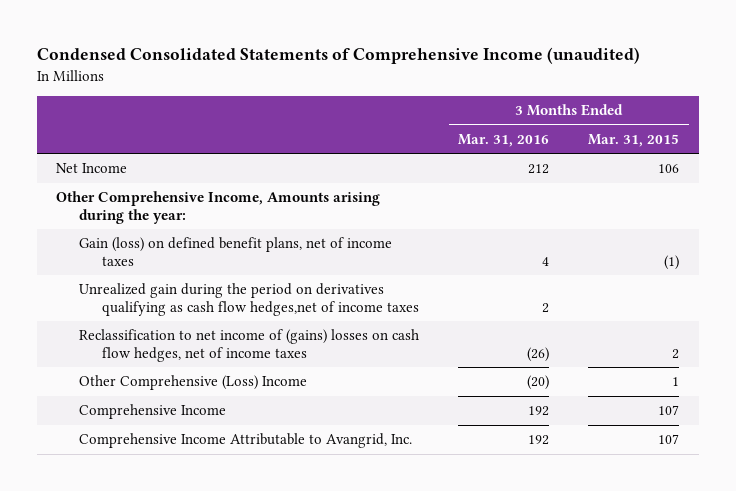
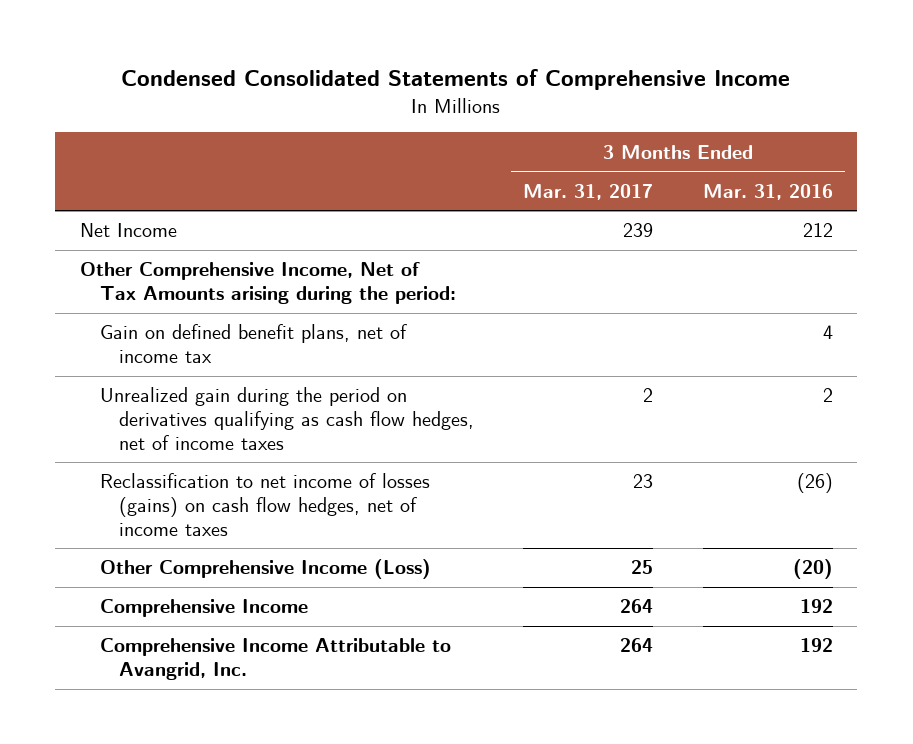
- Condensed Consolidated Statements of Comprehensive Income (unaudited)
+ Condensed Consolidated Statements of Comprehensive Income
- | 3 Months Ended Mar. 31, 2016 | 3 Months Ended Mar. 31, 2015
+ | 3 Months Ended Mar. 31, 2017 | 3 Months Ended Mar. 31, 2016
- Other Comprehensive Income, Amounts arising during the year:
- Gain (loss) on defined benefit plans, net of income taxes | 4 | (1)
- Unrealized gain during the period on derivatives qualifying as cash flow hedges,net of income taxes | 2 |
- Reclassification to net income of (gains) losses on cash flow hedges, net of income taxes | (26) | 2
- Other Comprehensive (Loss) Income | (20) | 1
+ Other Comprehensive Income, Net of Tax Amounts arising during the period:
+ Gain on defined benefit plans, net of income tax | | 4
+ Unrealized gain during the period on derivatives qualifying as cash flow hedges, net of income taxes | 2 | 2
+ Reclassification to net income of losses (gains) on cash flow hedges, net of income taxes | 23 | (26)
+ Other Comprehensive Income (Loss) | 25 | (20)

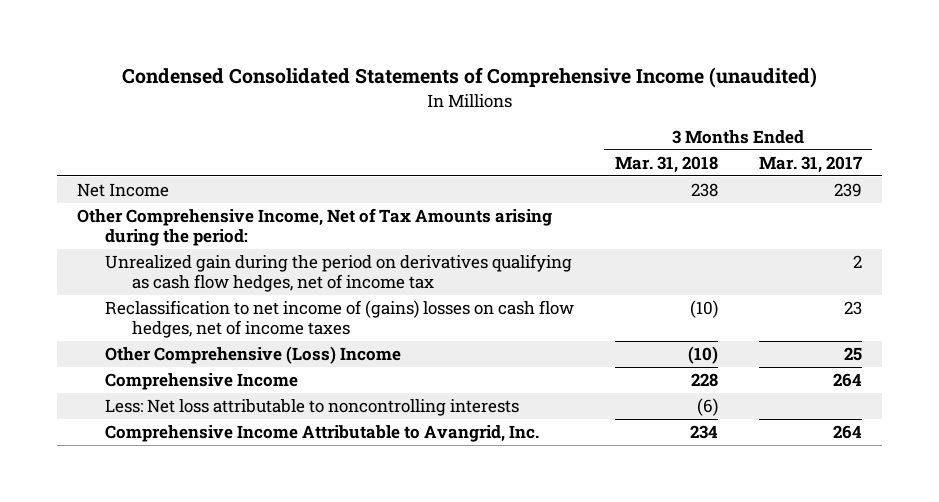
- Condensed Consolidated Statements of Comprehensive Income
+ Condensed Consolidated Statements of Comprehensive Income (unaudited)
- | 3 Months Ended Mar. 31, 2017 | 3 Months Ended Mar. 31, 2016
+ | 3 Months Ended Mar. 31, 2018 | 3 Months Ended Mar. 31, 2017
- Gain on defined benefit plans, net of income tax | | 4
- Unrealized gain during the period on derivatives qualifying as cash flow hedges, net of income taxes | 2 | 2
- Reclassification to net income of losses (gains) on cash flow hedges, net of income taxes | 23 | (26)
- Other Comprehensive Income (Loss) | 25 | (20)
+ Unrealized gain during the period on derivatives qualifying as cash flow hedges, net of income tax | | 2
+ Reclassification to net income of (gains) losses on cash flow hedges, net of income taxes | (10) | 23
+ Other Comprehensive (Loss) Income | (10) | 25
+ Less: Net loss attributable to noncontrolling interests | (6) |

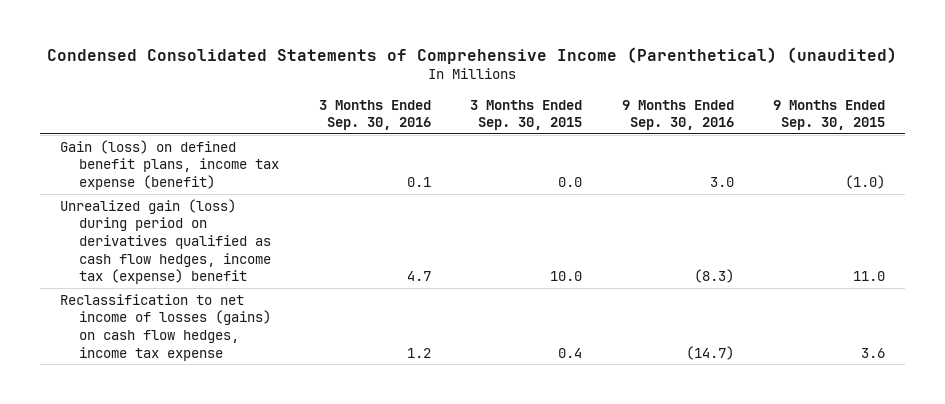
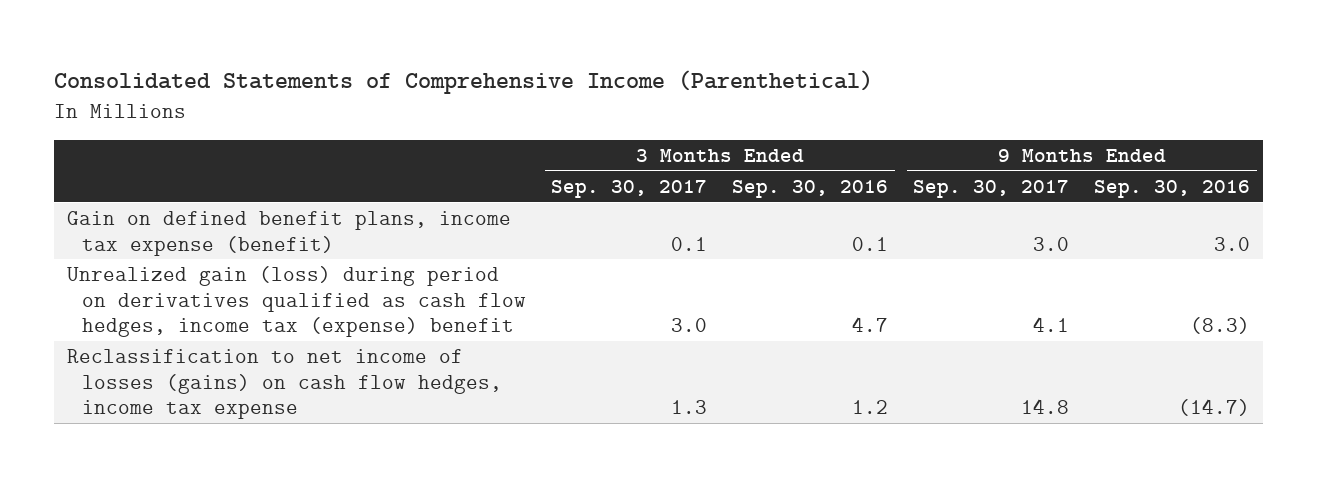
- Condensed Consolidated Statements of Comprehensive Income (Parenthetical) (unaudited)
+ Consolidated Statements of Comprehensive Income (Parenthetical)
- | 3 Months Ended Sep. 30, 2016 | 3 Months Ended Sep. 30, 2015 | 9 Months Ended Sep. 30, 2016 | 9 Months Ended Sep. 30, 2015
+ | 3 Months Ended Sep. 30, 2017 | 3 Months Ended Sep. 30, 2016 | 9 Months Ended Sep. 30, 2017 | 9 Months Ended Sep. 30, 2016
- Gain (loss) on defined benefit plans, income tax expense (benefit) | 0.1 | 0.0 | 3.0 | (1.0)
+ Gain on defined benefit plans, income tax expense (benefit) | 0.1 | 0.1 | 3.0 | 3.0

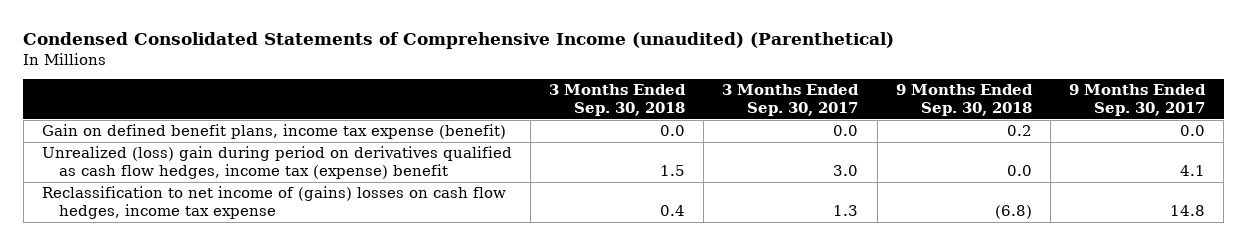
- Consolidated Statements of Comprehensive Income (Parenthetical)
+ Condensed Consolidated Statements of Comprehensive Income (unaudited) (Parenthetical)
- | 3 Months Ended Sep. 30, 2017 | 3 Months Ended Sep. 30, 2016 | 9 Months Ended Sep. 30, 2017 | 9 Months Ended Sep. 30, 2016
+ | 3 Months Ended Sep. 30, 2018 | 3 Months Ended Sep. 30, 2017 | 9 Months Ended Sep. 30, 2018 | 9 Months Ended Sep. 30, 2017
- Gain on defined benefit plans, income tax expense (benefit) | 0.1 | 0.1 | 3.0 | 3.0
- Unrealized gain (loss) during period on derivatives qualified as cash flow hedges, income tax (expense) benefit | 3.0 | 4.7 | 4.1 | (8.3)
- Reclassification to net income of losses (gains) on cash flow hedges, income tax expense | 1.3 | 1.2 | 14.8 | (14.7)
+ Gain on defined benefit plans, income tax expense (benefit) | 0.0 | 0.0 | 0.2 | 0.0
+ Unrealized (loss) gain during period on derivatives qualified as cash flow hedges, income tax (expense) benefit | 1.5 | 3.0 | 0.0 | 4.1
+ Reclassification to net income of (gains) losses on cash flow hedges, income tax expense | 0.4 | 1.3 | (6.8) | 14.8

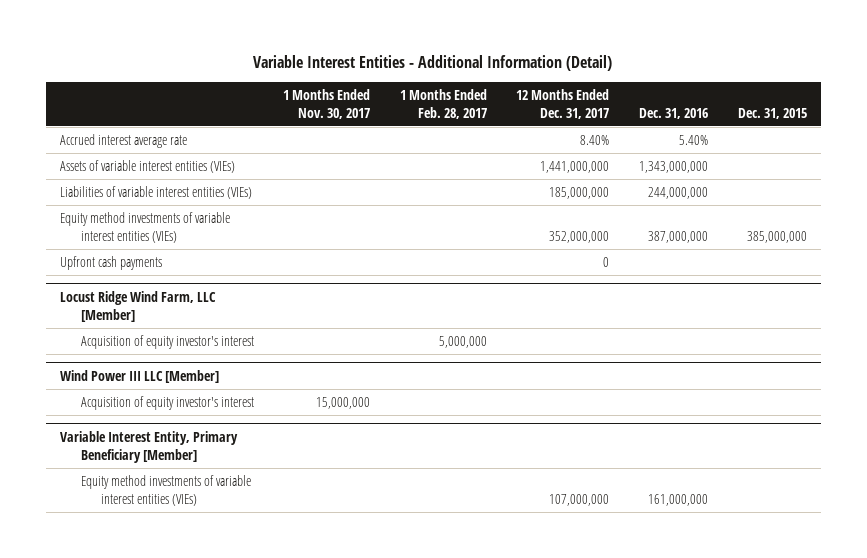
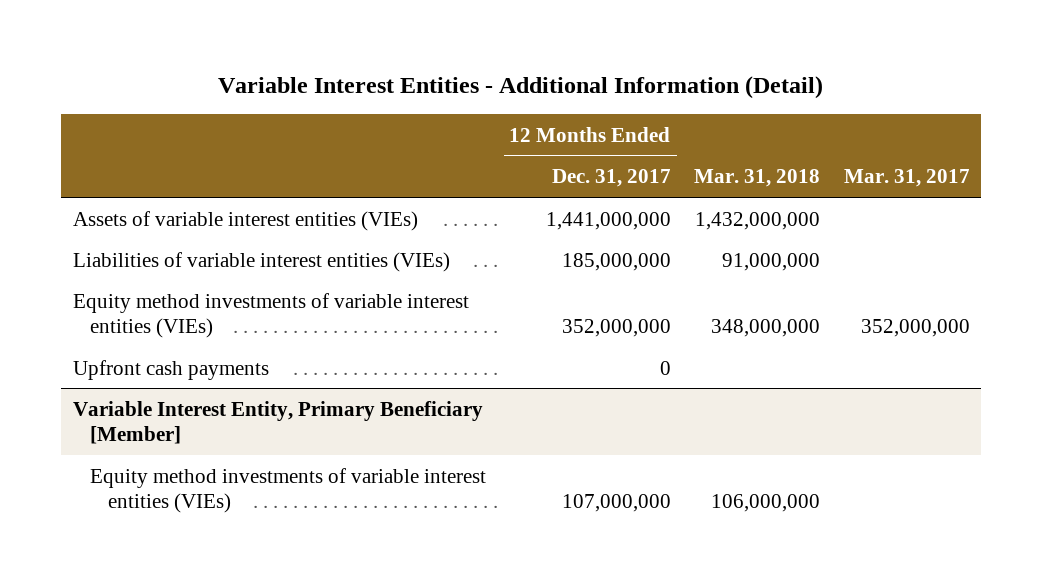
- | 1 Months Ended Nov. 30, 2017 | 1 Months Ended Feb. 28, 2017 | 12 Months Ended Dec. 31, 2017 | Dec. 31, 2016 | Dec. 31, 2015
+ | 12 Months Ended Dec. 31, 2017 | Mar. 31, 2018 | Mar. 31, 2017
- Accrued interest average rate | | | 8.40% | 5.40% |
- Locust Ridge Wind Farm, LLC [Member]
- Acquisition of equity investor's interest | | 5,000,000 | | |
- Wind Power III LLC [Member]
- Acquisition of equity investor's interest | 15,000,000 | | | |

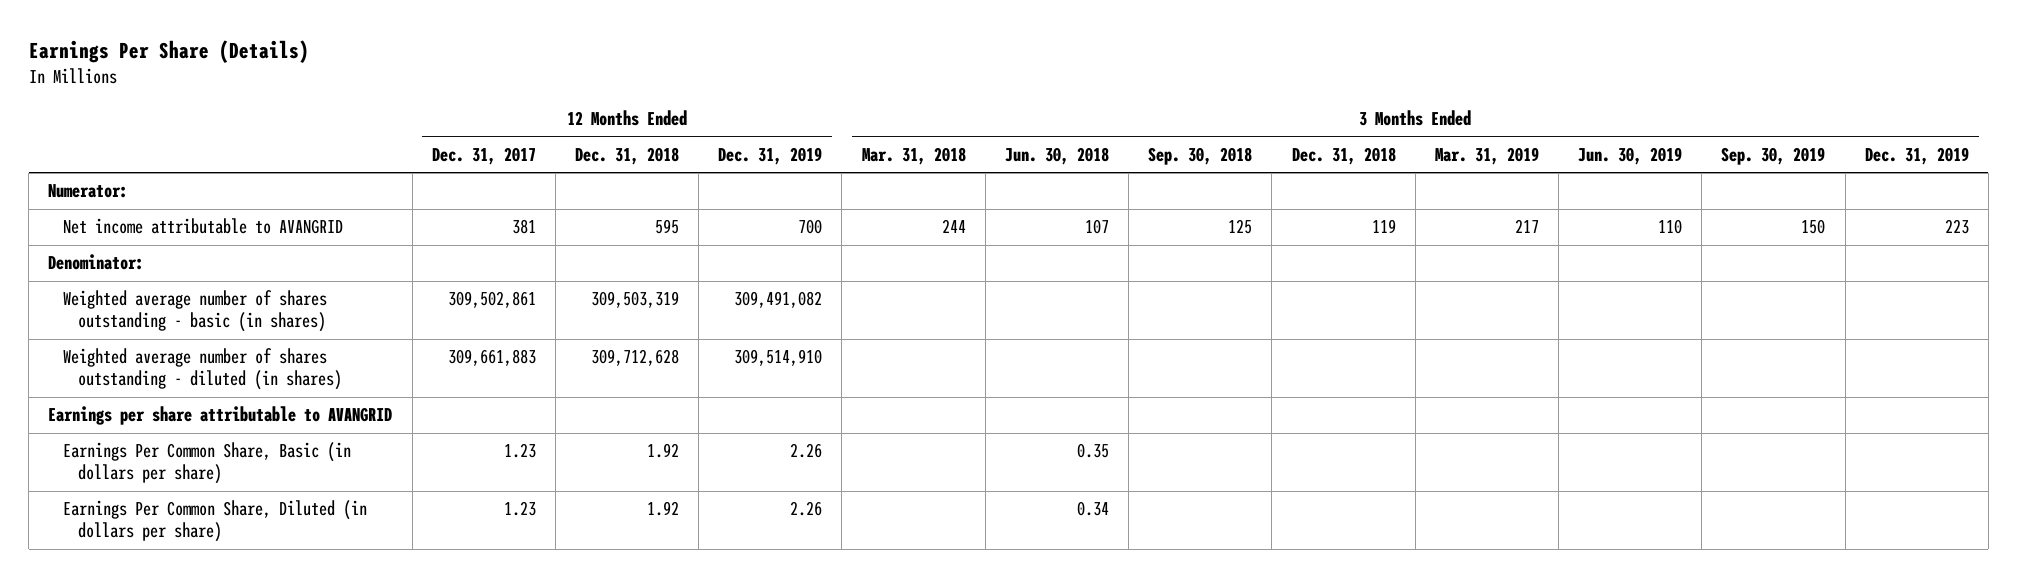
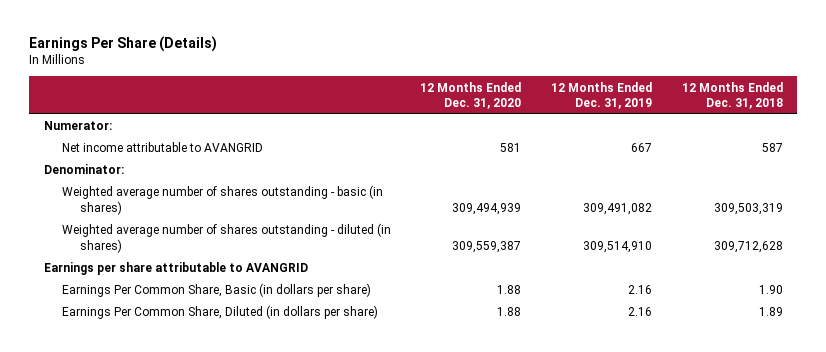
- | 12 Months Ended Dec. 31, 2017 | 12 Months Ended Dec. 31, 2018 | 12 Months Ended Dec. 31, 2019 | 3 Months Ended Mar. 31, 2018 | 3 Months Ended Jun. 30, 2018 | 3 Months Ended Sep. 30, 2018 | 3 Months Ended Dec. 31, 2018 | 3 Months Ended Mar. 31, 2019 | 3 Months Ended Jun. 30, 2019 | 3 Months Ended Sep. 30, 2019 | 3 Months Ended Dec. 31, 2019
+ | 12 Months Ended Dec. 31, 2020 | 12 Months Ended Dec. 31, 2019 | 12 Months Ended Dec. 31, 2018
- Net income attributable to AVANGRID | 381 | 595 | 700 | 244 | 107 | 125 | 119 | 217 | 110 | 150 | 223
+ Net income attributable to AVANGRID | 581 | 667 | 587
- Earnings Per Common Share, Basic (in dollars per share) | 1.23 | 1.92 | 2.26 | | 0.35 | | | | | |
- Earnings Per Common Share, Diluted (in dollars per share) | 1.23 | 1.92 | 2.26 | | 0.34 | | | | | |
+ Earnings Per Common Share, Basic (in dollars per share) | 1.88 | 2.16 | 1.90
+ Earnings Per Common Share, Diluted (in dollars per share) | 1.88 | 2.16 | 1.89

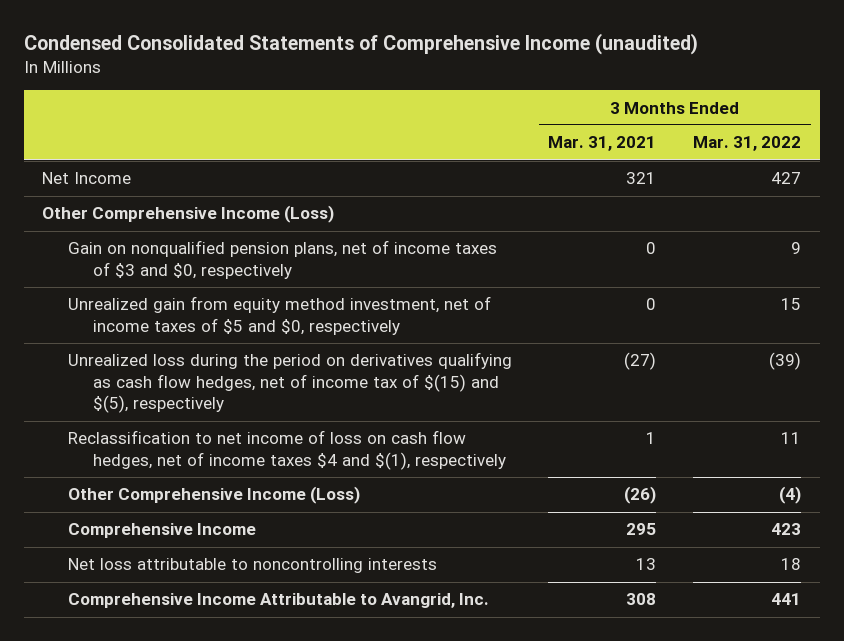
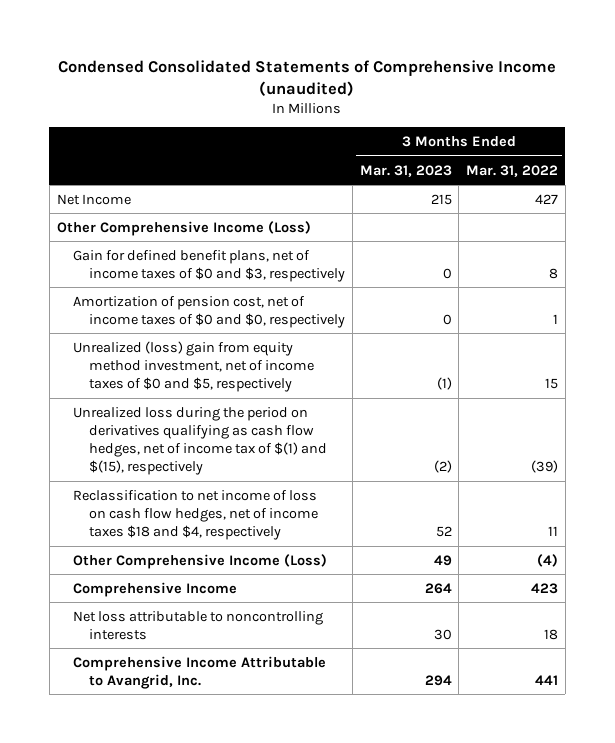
- | 3 Months Ended Mar. 31, 2021 | 3 Months Ended Mar. 31, 2022
+ | 3 Months Ended Mar. 31, 2023 | 3 Months Ended Mar. 31, 2022
- Gain on nonqualified pension plans, net of income taxes of $3 and $0, respectively | 0 | 9
- Unrealized gain from equity method investment, net of income taxes of $5 and $0, respectively | 0 | 15
- Unrealized loss during the period on derivatives qualifying as cash flow hedges, net of income tax of $(15) and $(5), respectively | (27) | (39)
- Reclassification to net income of loss on cash flow hedges, net of income taxes $4 and $(1), respectively | 1 | 11
+ Gain for defined benefit plans, net of income taxes of $0 and $3, respectively | 0 | 8
+ Amortization of pension cost, net of income taxes of $0 and $0, respectively | 0 | 1
+ Unrealized (loss) gain from equity method investment, net of income taxes of $0 and $5, respectively | (1) | 15
+ Unrealized loss during the period on derivatives qualifying as cash flow hedges, net of income tax of $(1) and $(15), respectively | (2) | (39)
+ Reclassification to net income of loss on cash flow hedges, net of income taxes $18 and $4, respectively | 52 | 11

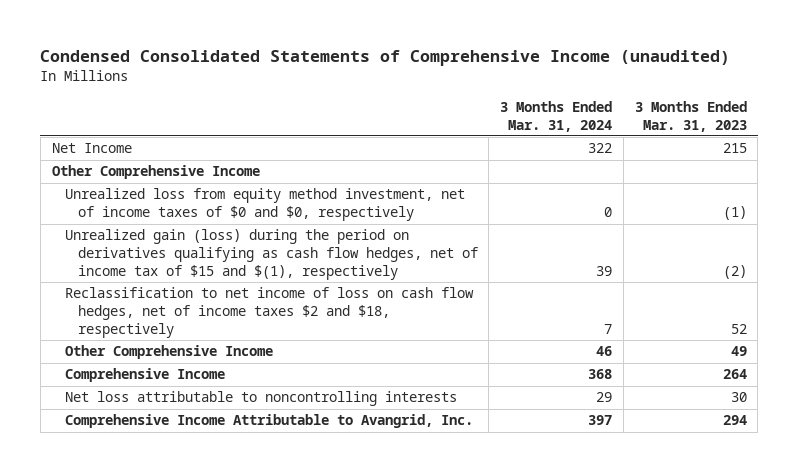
- | 3 Months Ended Mar. 31, 2023 | 3 Months Ended Mar. 31, 2022
+ | 3 Months Ended Mar. 31, 2024 | 3 Months Ended Mar. 31, 2023
- Other Comprehensive Income (Loss)
- Gain for defined benefit plans, net of income taxes of $0 and $3, respectively | 0 | 8
- Amortization of pension cost, net of income taxes of $0 and $0, respectively | 0 | 1
- Unrealized (loss) gain from equity method investment, net of income taxes of $0 and $5, respectively | (1) | 15
- Unrealized loss during the period on derivatives qualifying as cash flow hedges, net of income tax of $(1) and $(15), respectively | (2) | (39)
- Reclassification to net income of loss on cash flow hedges, net of income taxes $18 and $4, respectively | 52 | 11
- Other Comprehensive Income (Loss) | 49 | (4)
+ Other Comprehensive Income
+ Unrealized loss from equity method investment, net of income taxes of $0 and $0, respectively | 0 | (1)
+ Unrealized gain (loss) during the period on derivatives qualifying as cash flow hedges, net of income tax of $15 and $(1), respectively | 39 | (2)
+ Reclassification to net income of loss on cash flow hedges, net of income taxes $2 and $18, respectively | 7 | 52
+ Other Comprehensive Income | 46 | 49

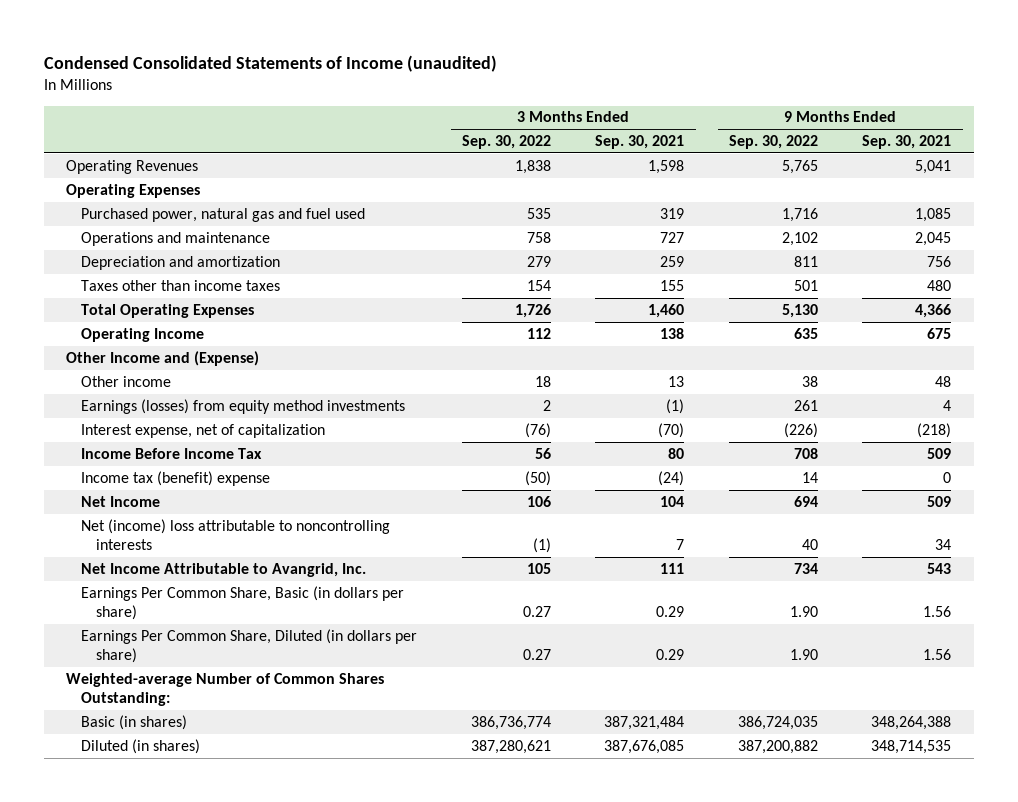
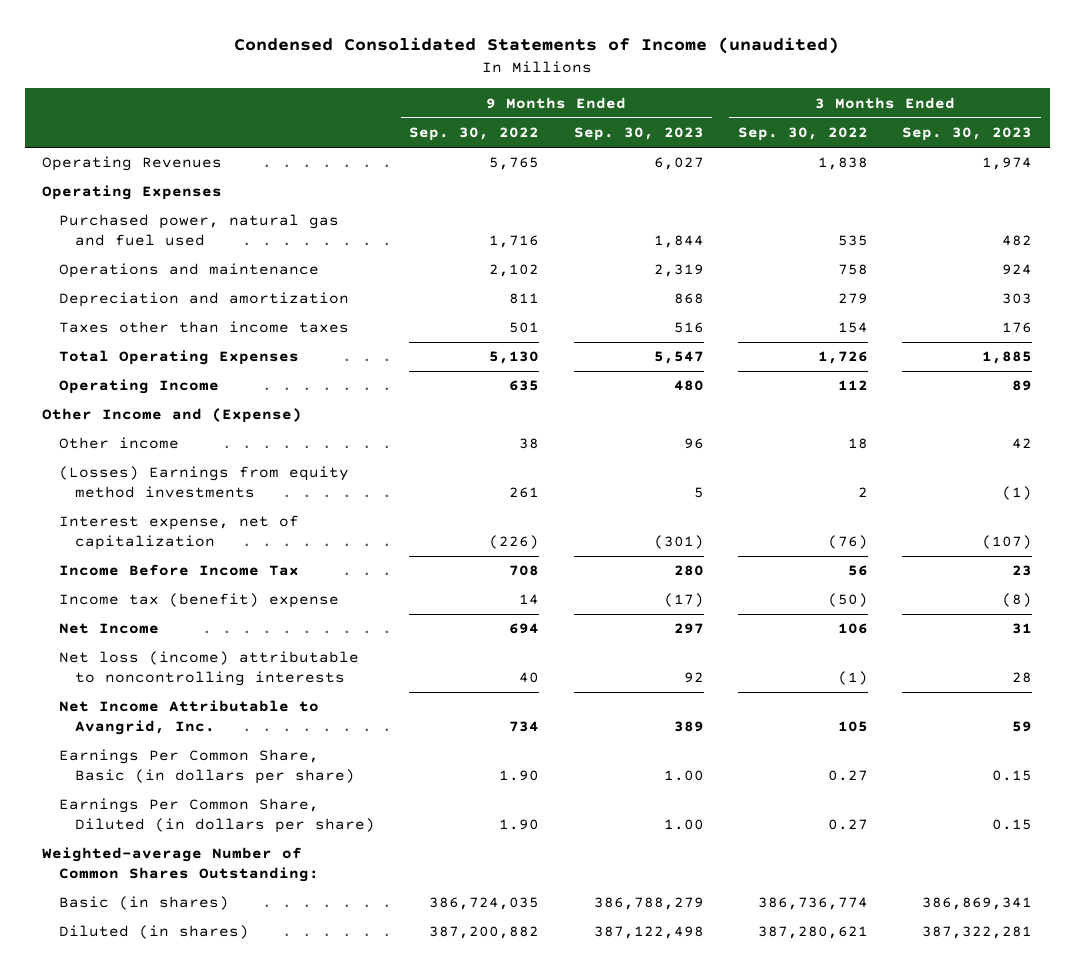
- | 3 Months Ended Sep. 30, 2022 | 3 Months Ended Sep. 30, 2021 | 9 Months Ended Sep. 30, 2022 | 9 Months Ended Sep. 30, 2021
+ | 9 Months Ended Sep. 30, 2022 | 9 Months Ended Sep. 30, 2023 | 3 Months Ended Sep. 30, 2022 | 3 Months Ended Sep. 30, 2023
- Earnings (losses) from equity method investments | 2 | (1) | 261 | 4
+ (Losses) Earnings from equity method investments | 261 | 5 | 2 | (1)
- Net (income) loss attributable to noncontrolling interests | (1) | 7 | 40 | 34
+ Net loss (income) attributable to noncontrolling interests | 40 | 92 | (1) | 28

